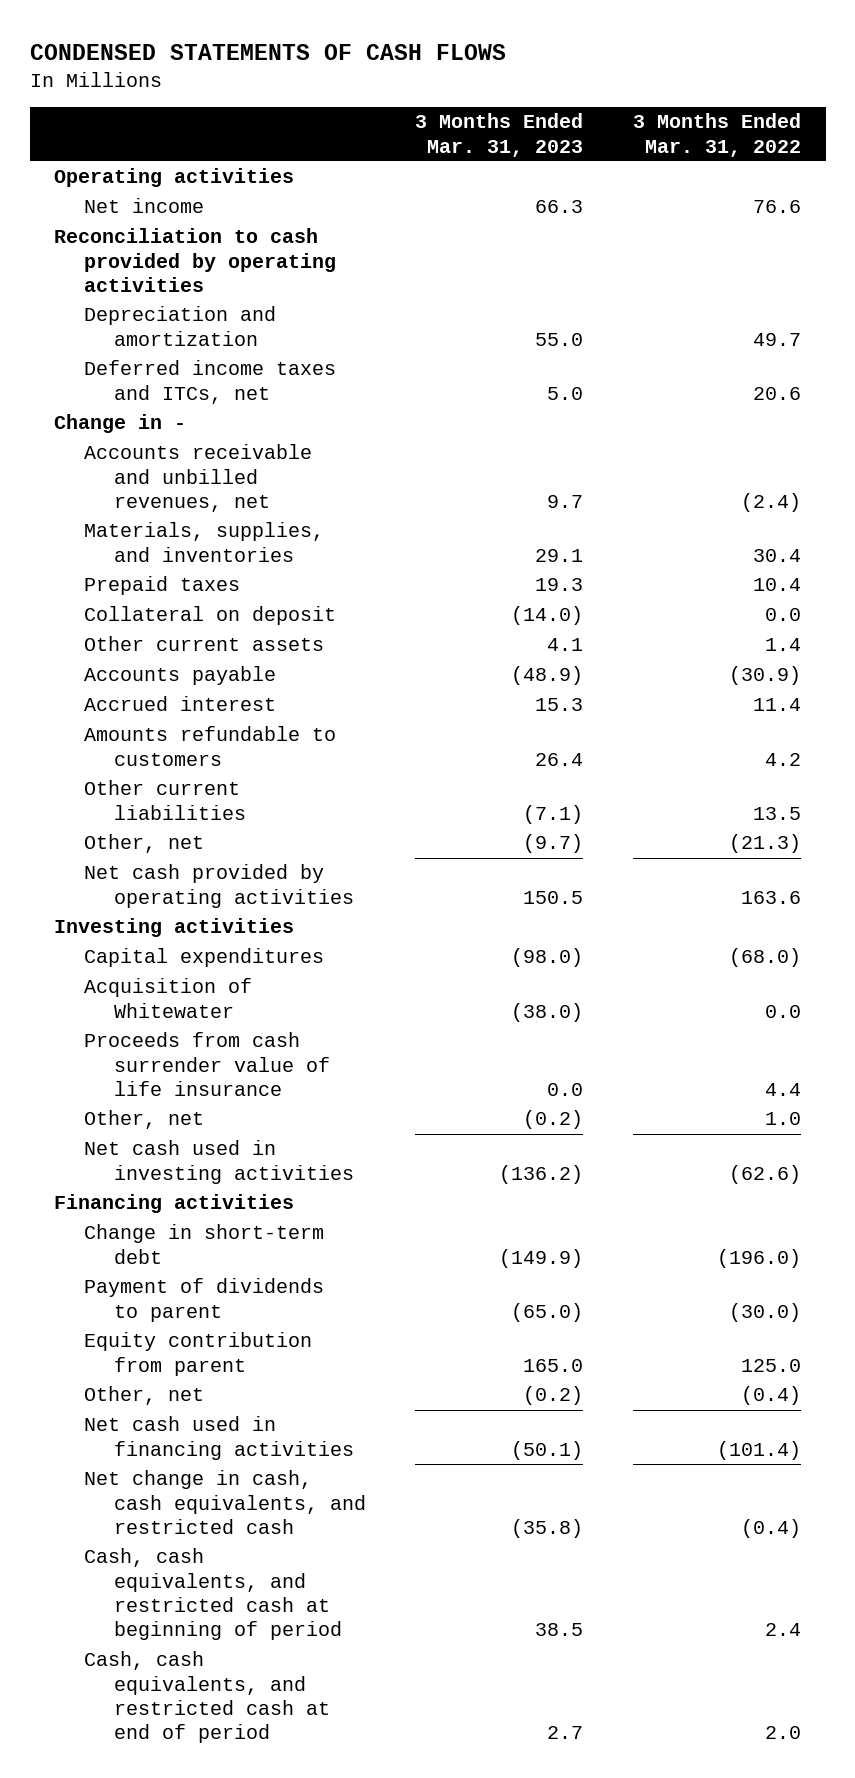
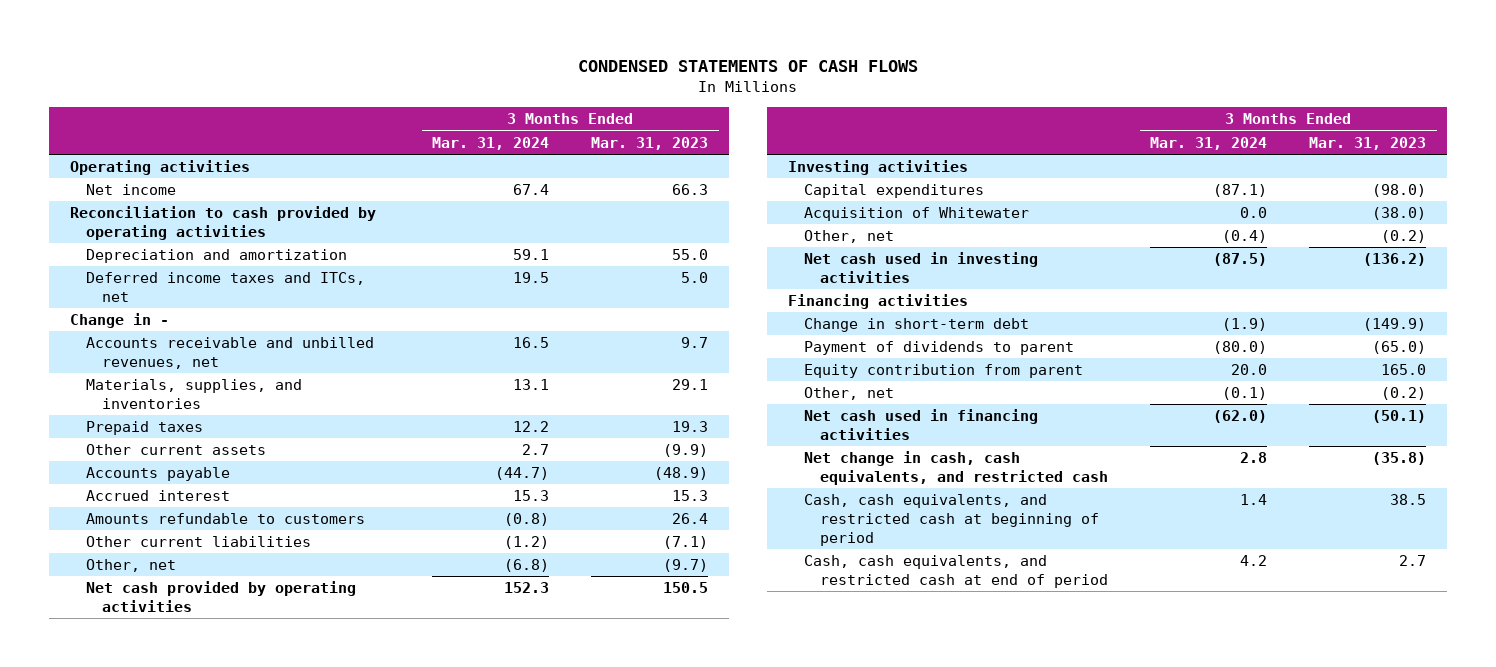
- | 3 Months Ended Mar. 31, 2023 | 3 Months Ended Mar. 31, 2022
+ | 3 Months Ended Mar. 31, 2024 | 3 Months Ended Mar. 31, 2023
- Collateral on deposit | (14.0) | 0.0
- Other current assets | 4.1 | 1.4
+ Other current assets | 2.7 | (9.9)
- Proceeds from cash surrender value of life insurance | 0.0 | 4.4

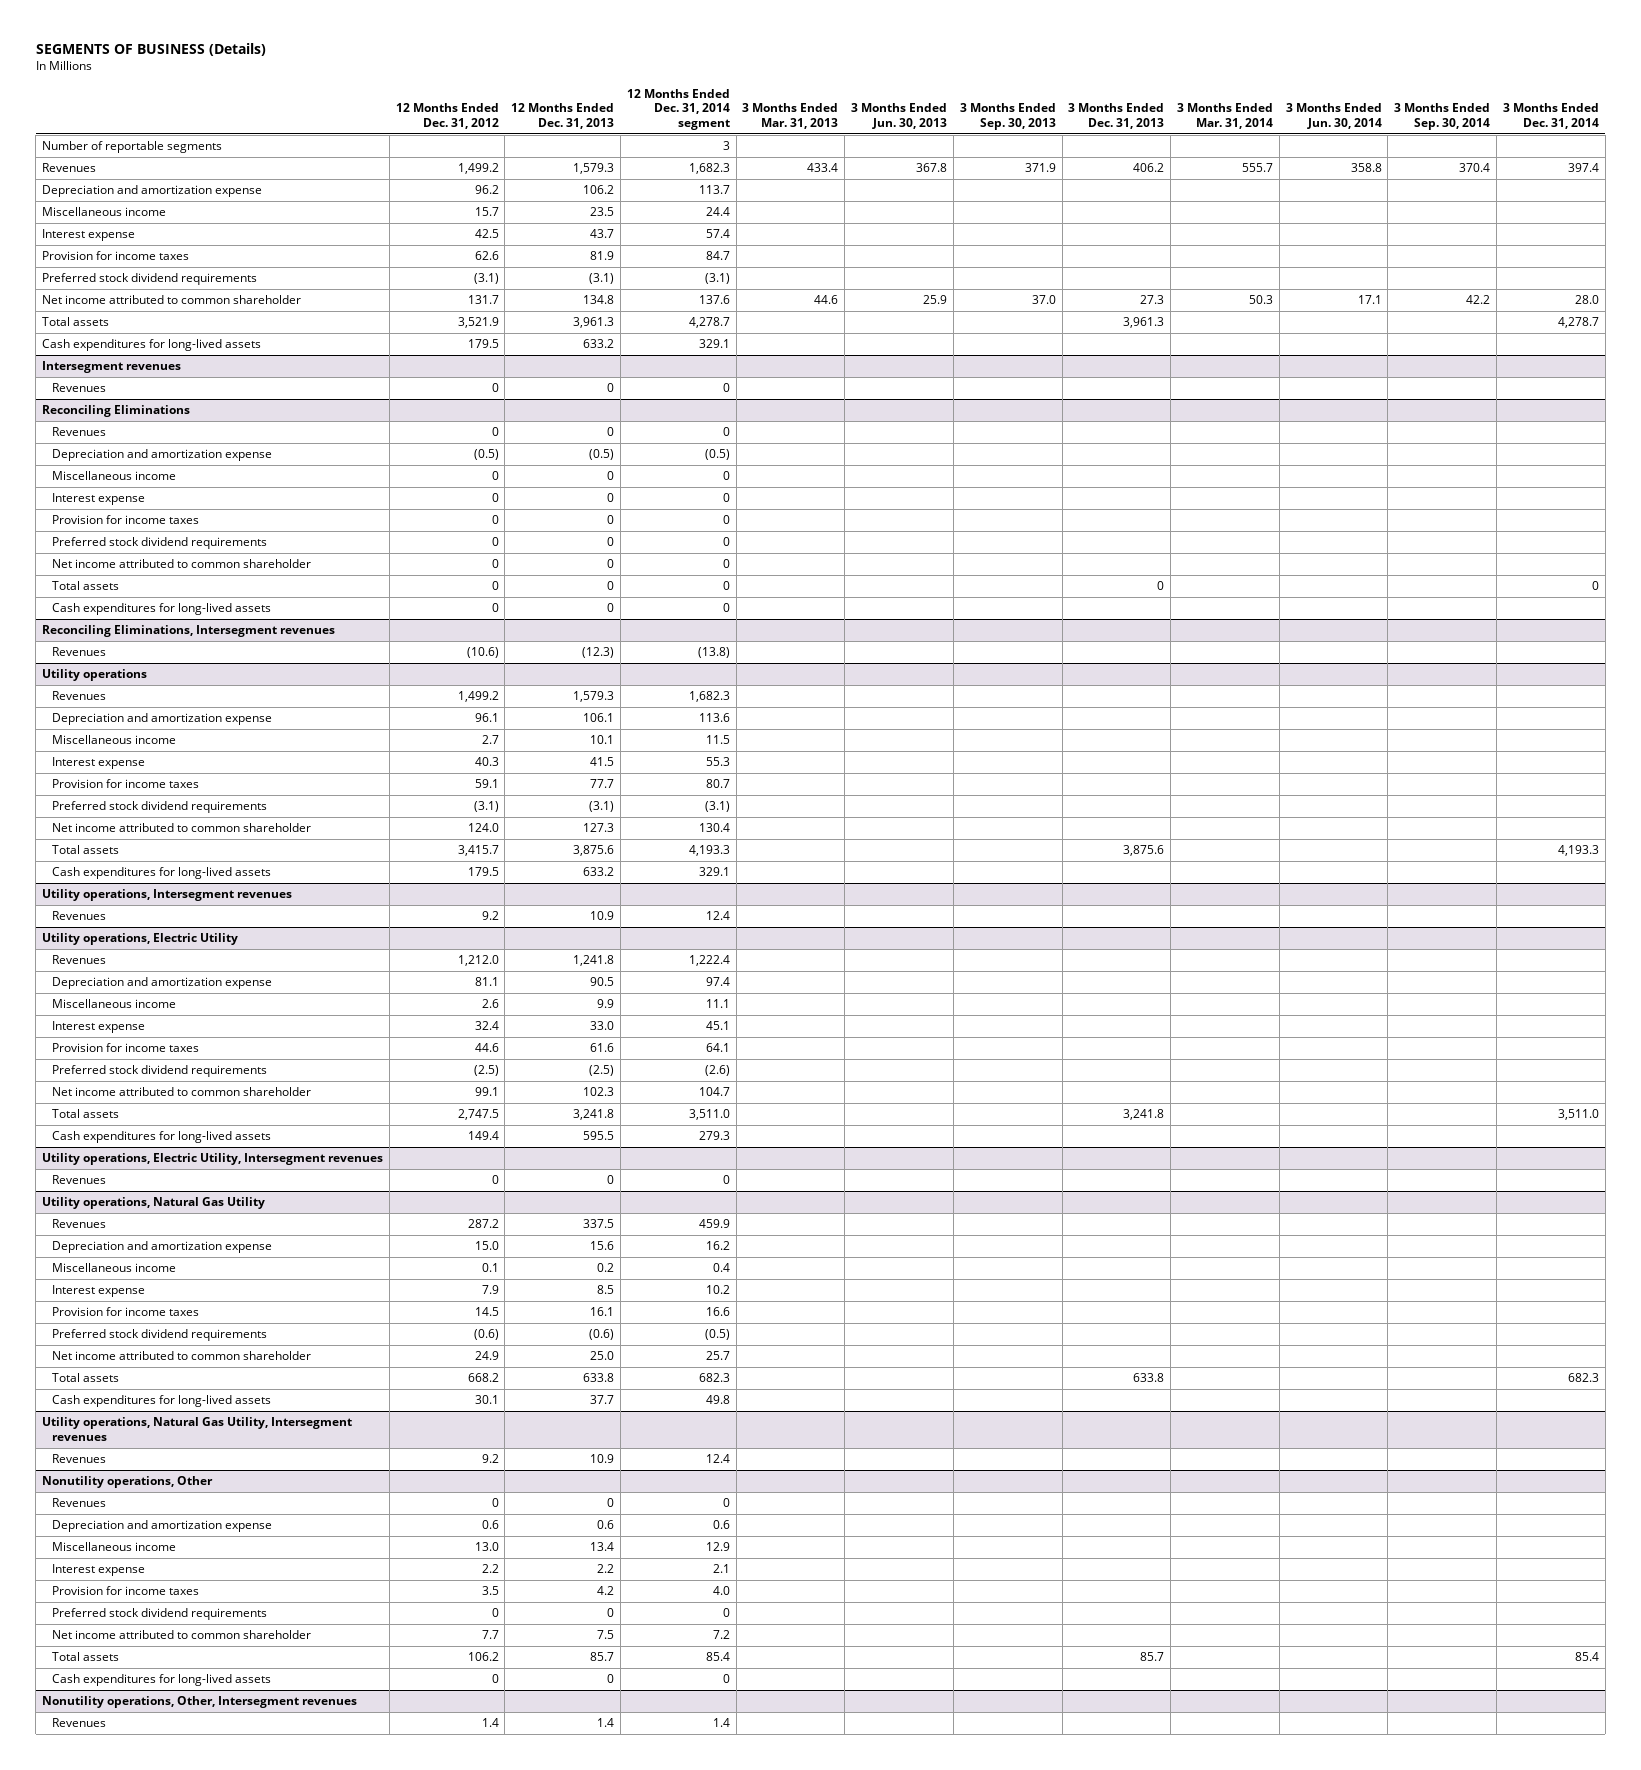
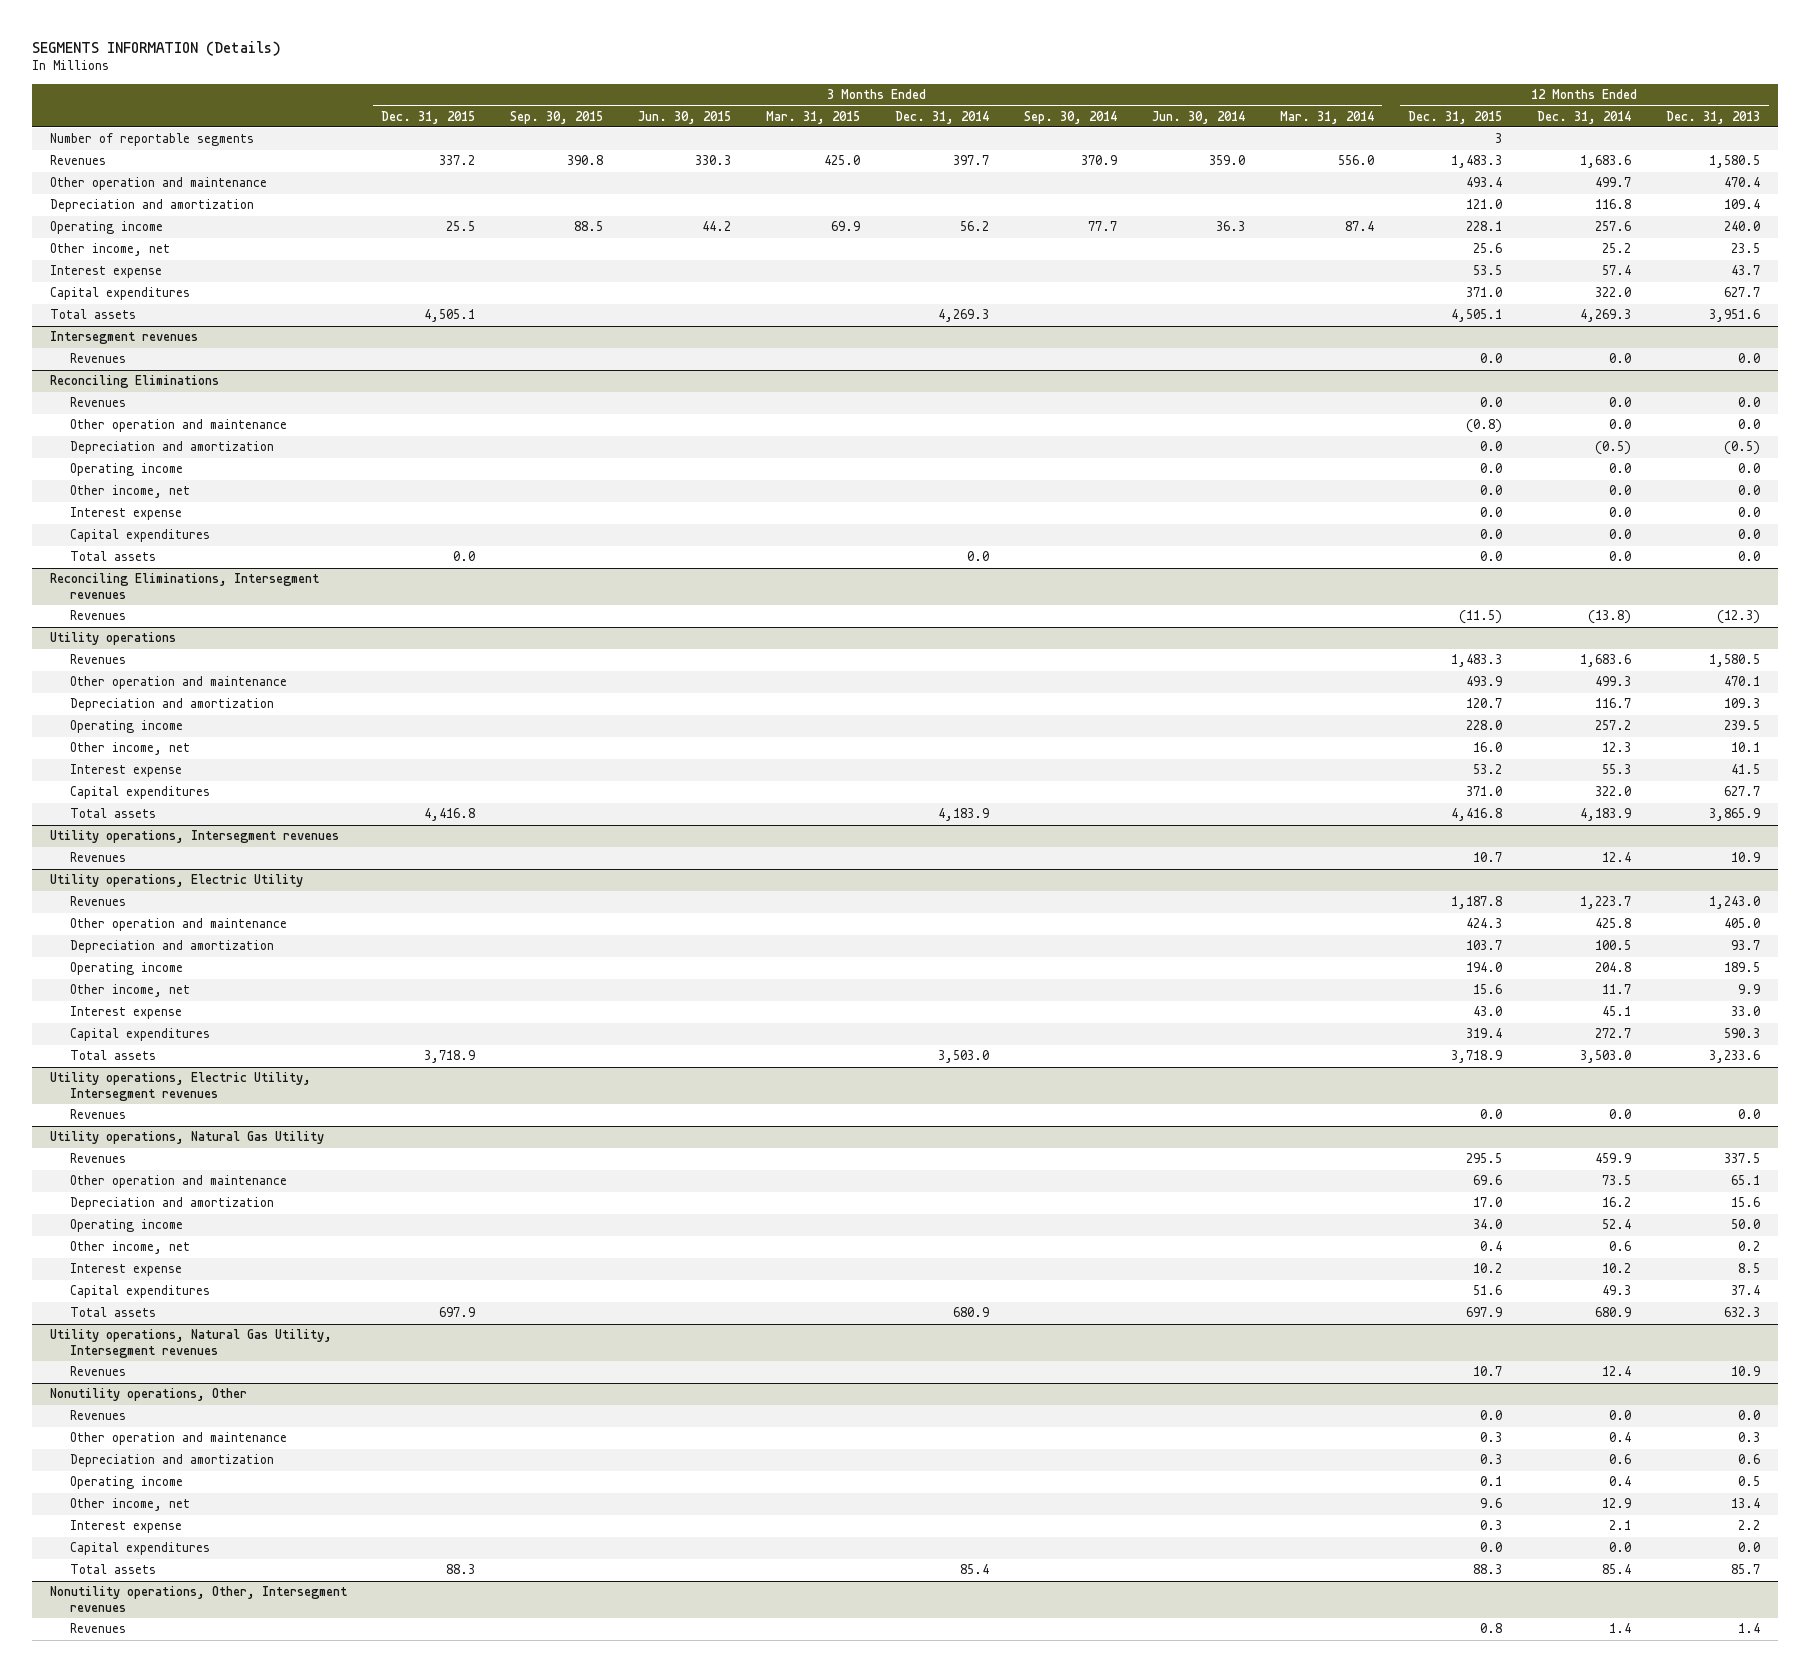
- SEGMENTS OF BUSINESS (Details)
+ SEGMENTS INFORMATION (Details)
- | 12 Months Ended Dec. 31, 2012 | 12 Months Ended Dec. 31, 2013 | 12 Months Ended Dec. 31, 2014 segment | 3 Months Ended Mar. 31, 2013 | 3 Months Ended Jun. 30, 2013 | 3 Months Ended Sep. 30, 2013 | 3 Months Ended Dec. 31, 2013 | 3 Months Ended Mar. 31, 2014 | 3 Months Ended Jun. 30, 2014 | 3 Months Ended Sep. 30, 2014 | 3 Months Ended Dec. 31, 2014
+ | 3 Months Ended Dec. 31, 2015 | 3 Months Ended Sep. 30, 2015 | 3 Months Ended Jun. 30, 2015 | 3 Months Ended Mar. 31, 2015 | 3 Months Ended Dec. 31, 2014 | 3 Months Ended Sep. 30, 2014 | 3 Months Ended Jun. 30, 2014 | 3 Months Ended Mar. 31, 2014 | 12 Months Ended Dec. 31, 2015 | 12 Months Ended Dec. 31, 2014 | 12 Months Ended Dec. 31, 2013
- Revenues | 1,499.2 | 1,579.3 | 1,682.3 | 433.4 | 367.8 | 371.9 | 406.2 | 555.7 | 358.8 | 370.4 | 397.4
- Depreciation and amortization expense | 96.2 | 106.2 | 113.7 | | | | | | | |
- Miscellaneous income | 15.7 | 23.5 | 24.4 | | | | | | | |
+ Revenues | 337.2 | 390.8 | 330.3 | 425.0 | 397.7 | 370.9 | 359.0 | 556.0 | 1,483.3 | 1,683.6 | 1,580.5
+ Other operation and maintenance | | | | | | | | | 493.4 | 499.7 | 470.4
+ Depreciation and amortization | | | | | | | | | 121.0 | 116.8 | 109.4
+ Operating income | 25.5 | 88.5 | 44.2 | 69.9 | 56.2 | 77.7 | 36.3 | 87.4 | 228.1 | 257.6 | 240.0
+ Other income, net | | | | | | | | | 25.6 | 25.2 | 23.5
- Provision for income taxes | 62.6 | 81.9 | 84.7 | | | | | | | |
- Preferred stock dividend requirements | (3.1) | (3.1) | (3.1) | | | | | | | |
- Net income attributed to common shareholder | 131.7 | 134.8 | 137.6 | 44.6 | 25.9 | 37.0 | 27.3 | 50.3 | 17.1 | 42.2 | 28.0
- Total assets | 3,521.9 | 3,961.3 | 4,278.7 | | | | 3,961.3 | | | | 4,278.7
- Cash expenditures for long-lived assets | 179.5 | 633.2 | 329.1 | | | | | | | |
+ Capital expenditures | | | | | | | | | 371.0 | 322.0 | 627.7
+ Total assets | 4,505.1 | | | | 4,269.3 | | | | 4,505.1 | 4,269.3 | 3,951.6
@ Intersegment revenues
- Revenues | 0 | 0 | 0 | | | | | | | |
+ Revenues | | | | | | | | | 0.0 | 0.0 | 0.0
@ Reconciling Eliminations
- Revenues | 0 | 0 | 0 | | | | | | | |
- Depreciation and amortization expense | (0.5) | (0.5) | (0.5) | | | | | | | |
- Miscellaneous income | 0 | 0 | 0 | | | | | | | |
- Interest expense | 0 | 0 | 0 | | | | | | | |
- Provision for income taxes | 0 | 0 | 0 | | | | | | | |
- Preferred stock dividend requirements | 0 | 0 | 0 | | | | | | | |
- Net income attributed to common shareholder | 0 | 0 | 0 | | | | | | | |
- Total assets | 0 | 0 | 0 | | | | 0 | | | | 0
- Cash expenditures for long-lived assets | 0 | 0 | 0 | | | | | | | |
+ Revenues | | | | | | | | | 0.0 | 0.0 | 0.0
+ Other operation and maintenance | | | | | | | | | (0.8) | 0.0 | 0.0
+ Depreciation and amortization | | | | | | | | | 0.0 | (0.5) | (0.5)
+ Operating income | | | | | | | | | 0.0 | 0.0 | 0.0
+ Other income, net | | | | | | | | | 0.0 | 0.0 | 0.0
+ Interest expense | | | | | | | | | 0.0 | 0.0 | 0.0
+ Capital expenditures | | | | | | | | | 0.0 | 0.0 | 0.0
+ Total assets | 0.0 | | | | 0.0 | | | | 0.0 | 0.0 | 0.0
@ Utility operations
- Revenues | 1,499.2 | 1,579.3 | 1,682.3 | | | | | | | |
- Depreciation and amortization expense | 96.1 | 106.1 | 113.6 | | | | | | | |
- Miscellaneous income | 2.7 | 10.1 | 11.5 | | | | | | | |
+ Revenues | | | | | | | | | 1,483.3 | 1,683.6 | 1,580.5
+ Other operation and maintenance | | | | | | | | | 493.9 | 499.3 | 470.1
+ Depreciation and amortization | | | | | | | | | 120.7 | 116.7 | 109.3
+ Operating income | | | | | | | | | 228.0 | 257.2 | 239.5
+ Other income, net | | | | | | | | | 16.0 | 12.3 | 10.1
- Provision for income taxes | 59.1 | 77.7 | 80.7 | | | | | | | |
- Preferred stock dividend requirements | (3.1) | (3.1) | (3.1) | | | | | | | |
- Net income attributed to common shareholder | 124.0 | 127.3 | 130.4 | | | | | | | |
- Total assets | 3,415.7 | 3,875.6 | 4,193.3 | | | | 3,875.6 | | | | 4,193.3
- Cash expenditures for long-lived assets | 179.5 | 633.2 | 329.1 | | | | | | | |
+ Capital expenditures | | | | | | | | | 371.0 | 322.0 | 627.7
+ Total assets | 4,416.8 | | | | 4,183.9 | | | | 4,416.8 | 4,183.9 | 3,865.9
@ Utility operations, Electric Utility
- Revenues | 1,212.0 | 1,241.8 | 1,222.4 | | | | | | | |
- Depreciation and amortization expense | 81.1 | 90.5 | 97.4 | | | | | | | |
- Miscellaneous income | 2.6 | 9.9 | 11.1 | | | | | | | |
+ Revenues | | | | | | | | | 1,187.8 | 1,223.7 | 1,243.0
+ Other operation and maintenance | | | | | | | | | 424.3 | 425.8 | 405.0
+ Depreciation and amortization | | | | | | | | | 103.7 | 100.5 | 93.7
+ Operating income | | | | | | | | | 194.0 | 204.8 | 189.5
+ Other income, net | | | | | | | | | 15.6 | 11.7 | 9.9
- Provision for income taxes | 44.6 | 61.6 | 64.1 | | | | | | | |
- Preferred stock dividend requirements | (2.5) | (2.5) | (2.6) | | | | | | | |
- Net income attributed to common shareholder | 99.1 | 102.3 | 104.7 | | | | | | | |
- Total assets | 2,747.5 | 3,241.8 | 3,511.0 | | | | 3,241.8 | | | | 3,511.0
- Cash expenditures for long-lived assets | 149.4 | 595.5 | 279.3 | | | | | | | |
+ Capital expenditures | | | | | | | | | 319.4 | 272.7 | 590.3
+ Total assets | 3,718.9 | | | | 3,503.0 | | | | 3,718.9 | 3,503.0 | 3,233.6
@ Utility operations, Electric Utility, Intersegment revenues
- Revenues | 0 | 0 | 0 | | | | | | | |
+ Revenues | | | | | | | | | 0.0 | 0.0 | 0.0
@ Utility operations, Natural Gas Utility
- Depreciation and amortization expense | 15.0 | 15.6 | 16.2 | | | | | | | |
- Miscellaneous income | 0.1 | 0.2 | 0.4 | | | | | | | |
+ Other operation and maintenance | | | | | | | | | 69.6 | 73.5 | 65.1
+ Depreciation and amortization | | | | | | | | | 17.0 | 16.2 | 15.6
+ Operating income | | | | | | | | | 34.0 | 52.4 | 50.0
+ Other income, net | | | | | | | | | 0.4 | 0.6 | 0.2
- Provision for income taxes | 14.5 | 16.1 | 16.6 | | | | | | | |
- Preferred stock dividend requirements | (0.6) | (0.6) | (0.5) | | | | | | | |
- Net income attributed to common shareholder | 24.9 | 25.0 | 25.7 | | | | | | | |
- Total assets | 668.2 | 633.8 | 682.3 | | | | 633.8 | | | | 682.3
- Cash expenditures for long-lived assets | 30.1 | 37.7 | 49.8 | | | | | | | |
+ Capital expenditures | | | | | | | | | 51.6 | 49.3 | 37.4
+ Total assets | 697.9 | | | | 680.9 | | | | 697.9 | 680.9 | 632.3
@ Nonutility operations, Other
- Revenues | 0 | 0 | 0 | | | | | | | |
- Depreciation and amortization expense | 0.6 | 0.6 | 0.6 | | | | | | | |
- Miscellaneous income | 13.0 | 13.4 | 12.9 | | | | | | | |
+ Revenues | | | | | | | | | 0.0 | 0.0 | 0.0
+ Other operation and maintenance | | | | | | | | | 0.3 | 0.4 | 0.3
+ Depreciation and amortization | | | | | | | | | 0.3 | 0.6 | 0.6
+ Operating income | | | | | | | | | 0.1 | 0.4 | 0.5
+ Other income, net | | | | | | | | | 9.6 | 12.9 | 13.4
- Provision for income taxes | 3.5 | 4.2 | 4.0 | | | | | | | |
- Preferred stock dividend requirements | 0 | 0 | 0 | | | | | | | |
- Net income attributed to common shareholder | 7.7 | 7.5 | 7.2 | | | | | | | |
+ Capital expenditures | | | | | | | | | 0.0 | 0.0 | 0.0
- Cash expenditures for long-lived assets | 0 | 0 | 0 | | | | | | | |

